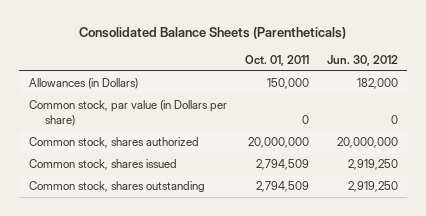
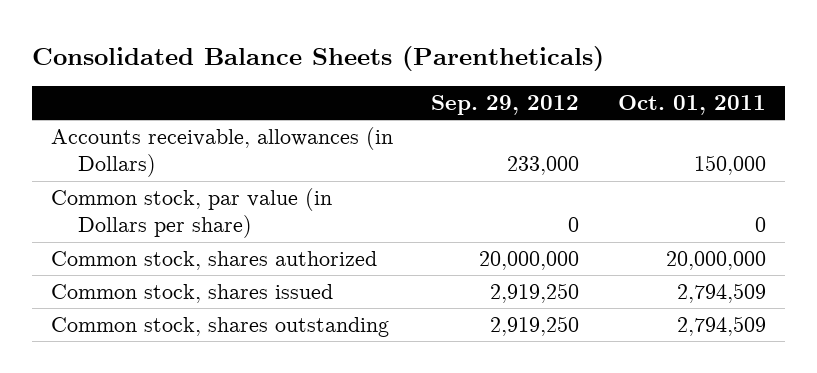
- | Oct. 01, 2011 | Jun. 30, 2012
+ | Sep. 29, 2012 | Oct. 01, 2011
- Allowances (in Dollars) | 150,000 | 182,000
+ Accounts receivable, allowances (in Dollars) | 233,000 | 150,000

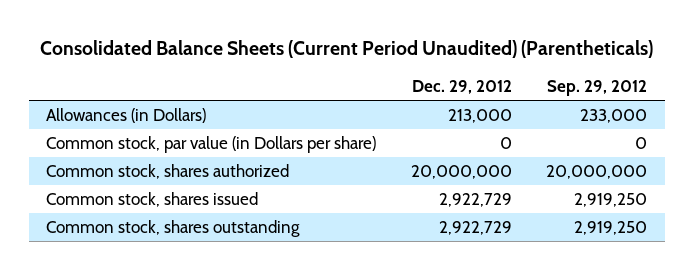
- Consolidated Balance Sheets (Parentheticals)
+ Consolidated Balance Sheets (Current Period Unaudited) (Parentheticals)
- | Sep. 29, 2012 | Oct. 01, 2011
+ | Dec. 29, 2012 | Sep. 29, 2012
- Accounts receivable, allowances (in Dollars) | 233,000 | 150,000
+ Allowances (in Dollars) | 213,000 | 233,000

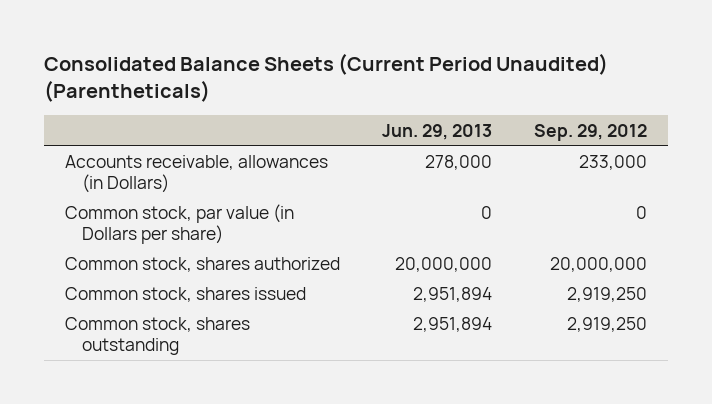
- | Dec. 29, 2012 | Sep. 29, 2012
+ | Jun. 29, 2013 | Sep. 29, 2012
- Allowances (in Dollars) | 213,000 | 233,000
+ Accounts receivable, allowances (in Dollars) | 278,000 | 233,000

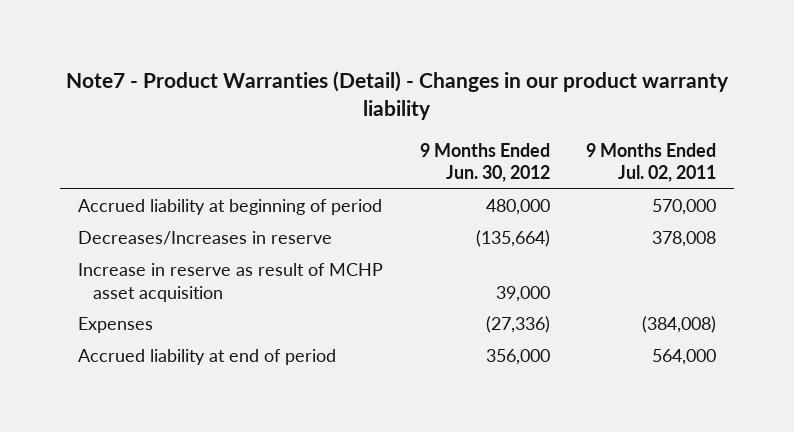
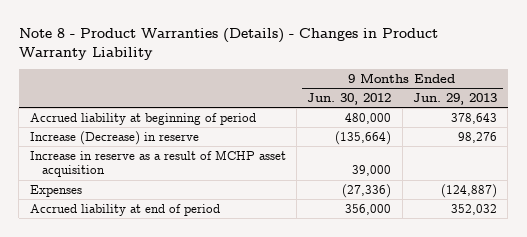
- Note7 - Product Warranties (Detail) - Changes in our product warranty liability
+ Note 8 - Product Warranties (Details) - Changes in Product Warranty Liability
- | 9 Months Ended Jun. 30, 2012 | 9 Months Ended Jul. 02, 2011
+ | 9 Months Ended Jun. 30, 2012 | 9 Months Ended Jun. 29, 2013
- Decreases/Increases in reserve | (135,664) | 378,008
- Increase in reserve as result of MCHP asset acquisition | 39,000 |
+ Increase (Decrease) in reserve | (135,664) | 98,276
+ Increase in reserve as a result of MCHP asset acquisition | 39,000 |

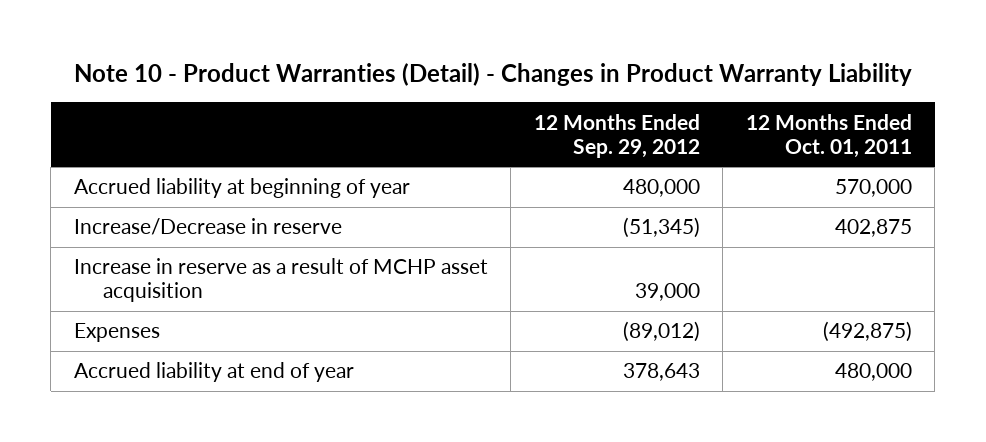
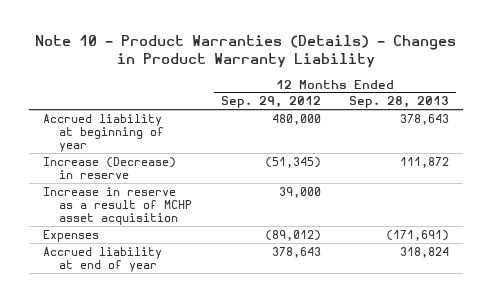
- Note 10 - Product Warranties (Detail) - Changes in Product Warranty Liability
+ Note 10 - Product Warranties (Details) - Changes in Product Warranty Liability
- | 12 Months Ended Sep. 29, 2012 | 12 Months Ended Oct. 01, 2011
+ | 12 Months Ended Sep. 29, 2012 | 12 Months Ended Sep. 28, 2013
- Increase/Decrease in reserve | (51,345) | 402,875
+ Increase (Decrease) in reserve | (51,345) | 111,872

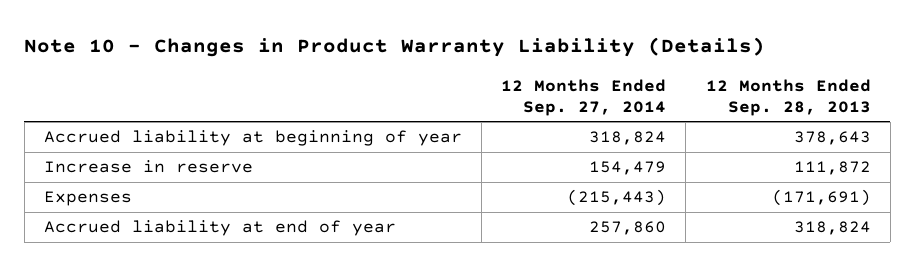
- Note 10 - Product Warranties (Details) - Changes in Product Warranty Liability
+ Note 10 - Changes in Product Warranty Liability (Details)
- | 12 Months Ended Sep. 29, 2012 | 12 Months Ended Sep. 28, 2013
+ | 12 Months Ended Sep. 27, 2014 | 12 Months Ended Sep. 28, 2013
- Increase (Decrease) in reserve | (51,345) | 111,872
- Increase in reserve as a result of MCHP asset acquisition | 39,000 |
+ Increase in reserve | 154,479 | 111,872

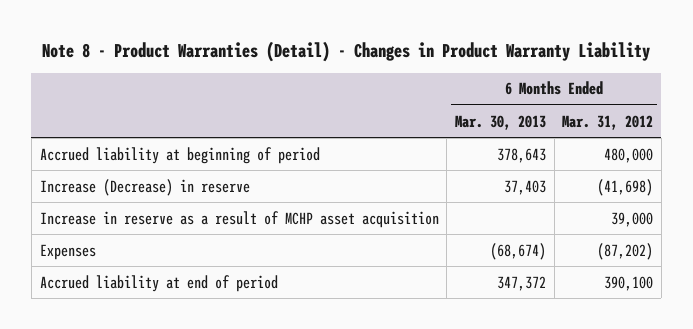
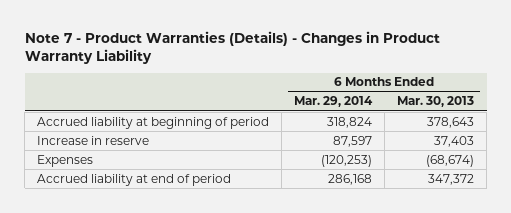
- Note 8 - Product Warranties (Detail) - Changes in Product Warranty Liability
+ Note 7 - Product Warranties (Details) - Changes in Product Warranty Liability
- | 6 Months Ended Mar. 30, 2013 | 6 Months Ended Mar. 31, 2012
+ | 6 Months Ended Mar. 29, 2014 | 6 Months Ended Mar. 30, 2013
- Increase (Decrease) in reserve | 37,403 | (41,698)
- Increase in reserve as a result of MCHP asset acquisition | | 39,000
+ Increase in reserve | 87,597 | 37,403

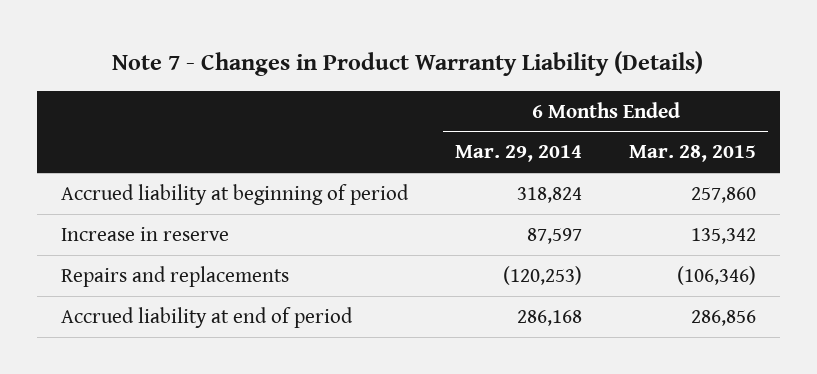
- Note 7 - Product Warranties (Details) - Changes in Product Warranty Liability
+ Note 7 - Changes in Product Warranty Liability (Details)
- | 6 Months Ended Mar. 29, 2014 | 6 Months Ended Mar. 30, 2013
+ | 6 Months Ended Mar. 29, 2014 | 6 Months Ended Mar. 28, 2015
- Expenses | (120,253) | (68,674)
+ Repairs and replacements | (120,253) | (106,346)

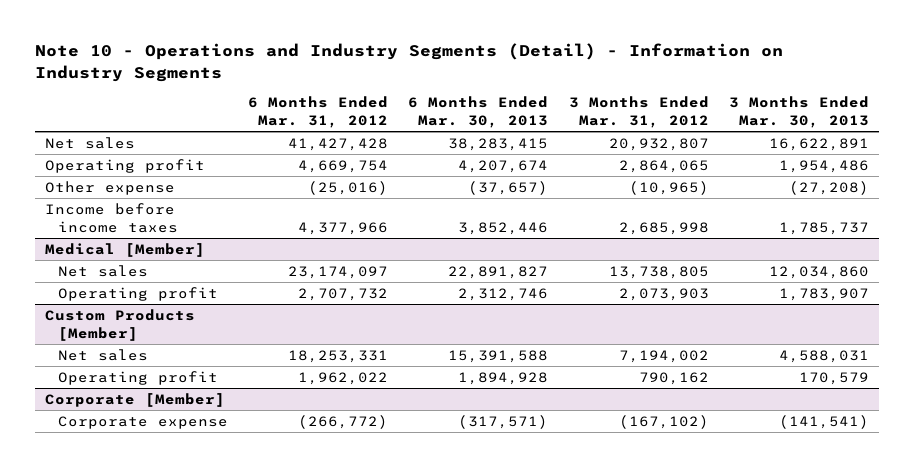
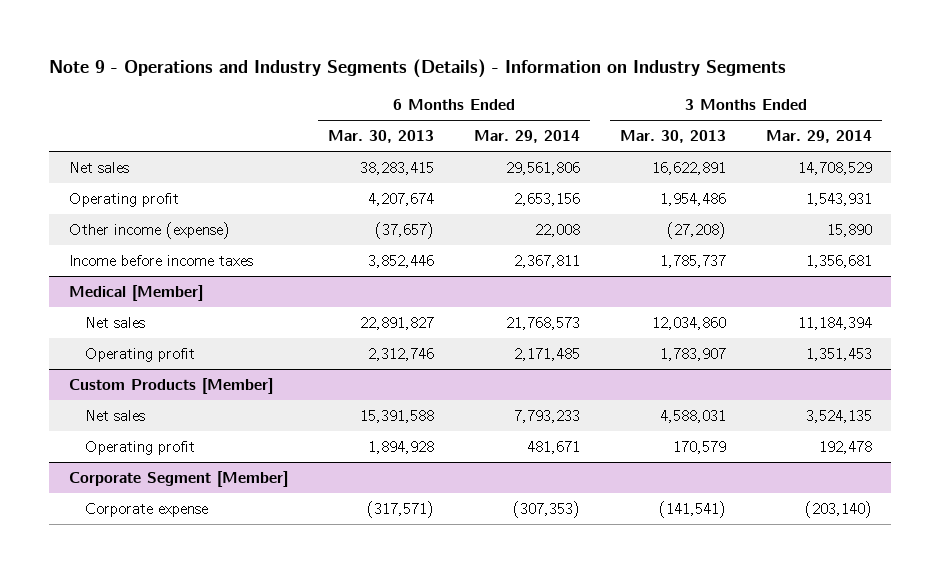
- Note 10 - Operations and Industry Segments (Detail) - Information on Industry Segments
+ Note 9 - Operations and Industry Segments (Details) - Information on Industry Segments
- | 6 Months Ended Mar. 31, 2012 | 6 Months Ended Mar. 30, 2013 | 3 Months Ended Mar. 31, 2012 | 3 Months Ended Mar. 30, 2013
+ | 6 Months Ended Mar. 30, 2013 | 6 Months Ended Mar. 29, 2014 | 3 Months Ended Mar. 30, 2013 | 3 Months Ended Mar. 29, 2014
- Other expense | (25,016) | (37,657) | (10,965) | (27,208)
+ Other income (expense) | (37,657) | 22,008 | (27,208) | 15,890
- Corporate [Member]
+ Corporate Segment [Member]

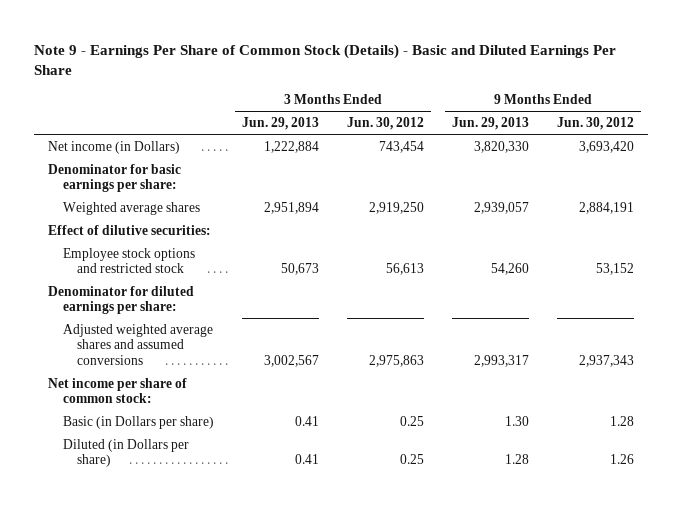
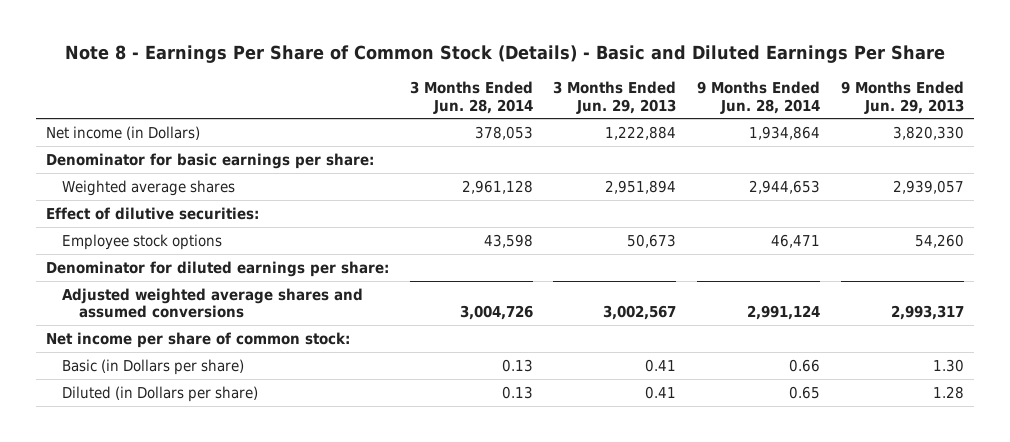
- Note 9 - Earnings Per Share of Common Stock (Details) - Basic and Diluted Earnings Per Share
+ Note 8 - Earnings Per Share of Common Stock (Details) - Basic and Diluted Earnings Per Share
- | 3 Months Ended Jun. 29, 2013 | 3 Months Ended Jun. 30, 2012 | 9 Months Ended Jun. 29, 2013 | 9 Months Ended Jun. 30, 2012
+ | 3 Months Ended Jun. 28, 2014 | 3 Months Ended Jun. 29, 2013 | 9 Months Ended Jun. 28, 2014 | 9 Months Ended Jun. 29, 2013
- Employee stock options and restricted stock | 50,673 | 56,613 | 54,260 | 53,152
+ Employee stock options | 43,598 | 50,673 | 46,471 | 54,260

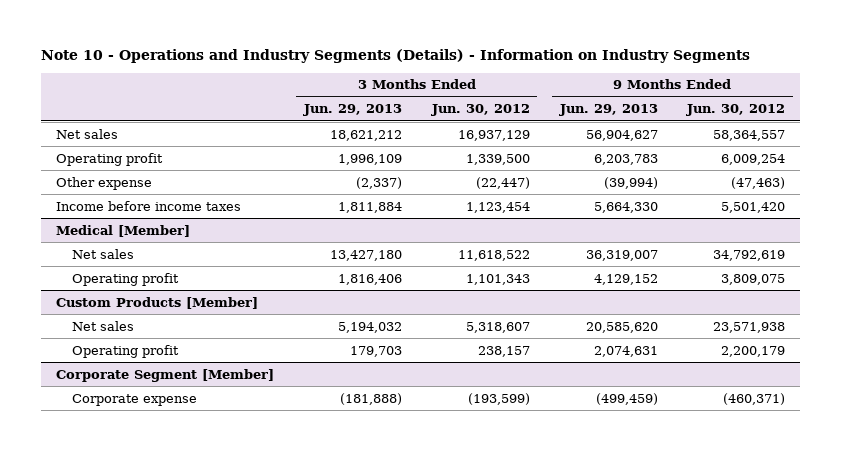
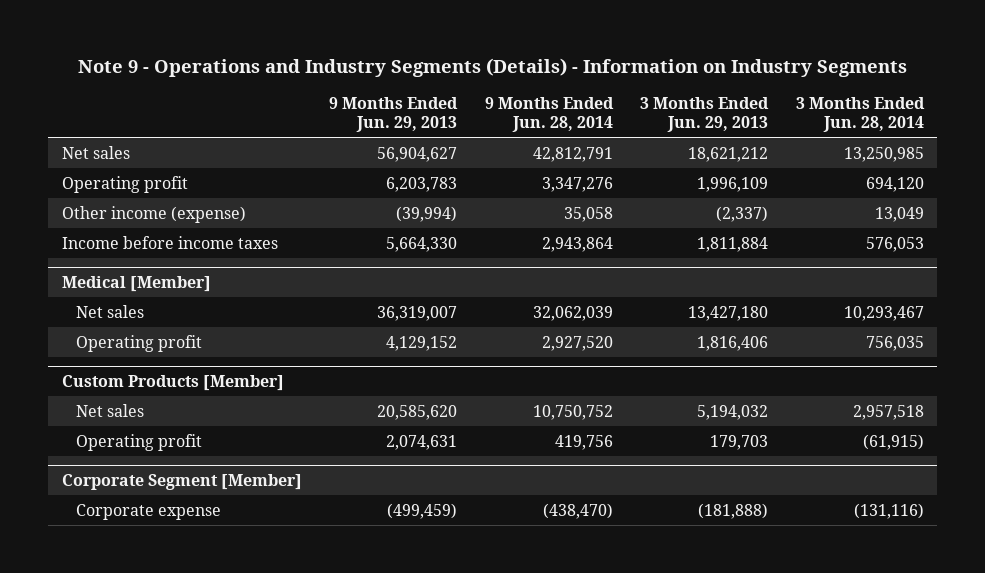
- Note 10 - Operations and Industry Segments (Details) - Information on Industry Segments
+ Note 9 - Operations and Industry Segments (Details) - Information on Industry Segments
- | 3 Months Ended Jun. 29, 2013 | 3 Months Ended Jun. 30, 2012 | 9 Months Ended Jun. 29, 2013 | 9 Months Ended Jun. 30, 2012
+ | 9 Months Ended Jun. 29, 2013 | 9 Months Ended Jun. 28, 2014 | 3 Months Ended Jun. 29, 2013 | 3 Months Ended Jun. 28, 2014
- Other expense | (2,337) | (22,447) | (39,994) | (47,463)
+ Other income (expense) | (39,994) | 35,058 | (2,337) | 13,049

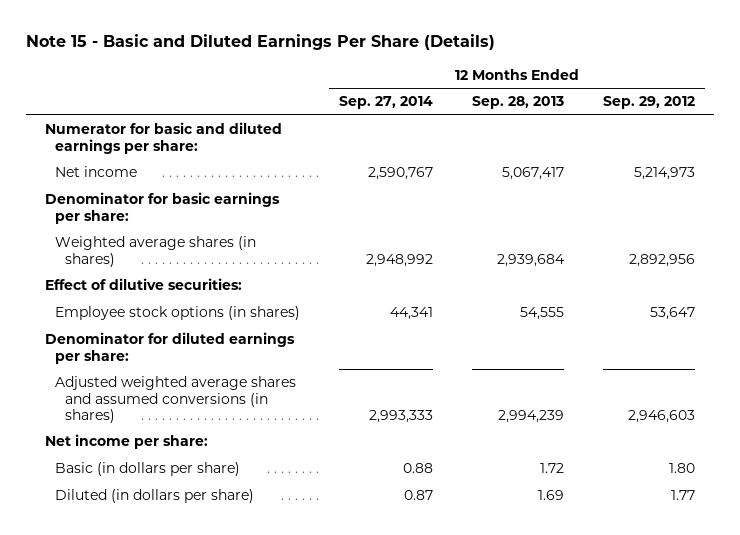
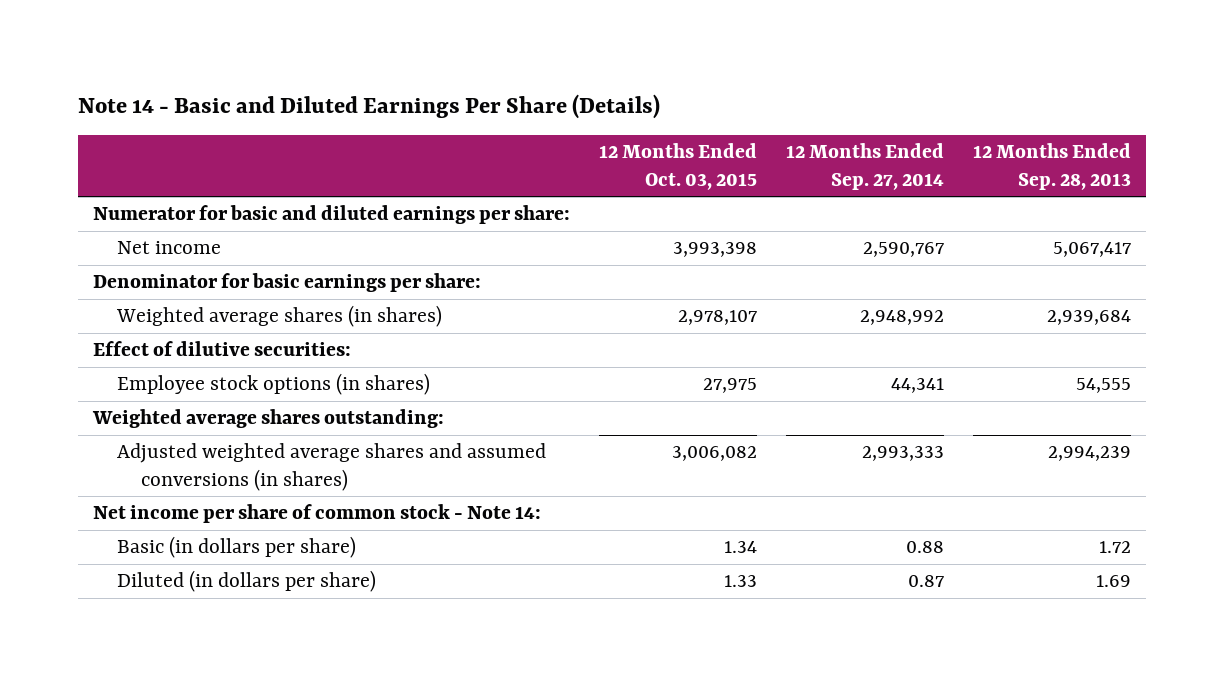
- Note 15 - Basic and Diluted Earnings Per Share (Details)
+ Note 14 - Basic and Diluted Earnings Per Share (Details)
- | 12 Months Ended Sep. 27, 2014 | 12 Months Ended Sep. 28, 2013 | 12 Months Ended Sep. 29, 2012
+ | 12 Months Ended Oct. 03, 2015 | 12 Months Ended Sep. 27, 2014 | 12 Months Ended Sep. 28, 2013
- Denominator for diluted earnings per share:
+ Weighted average shares outstanding:
- Net income per share:
+ Net income per share of common stock - Note 14:

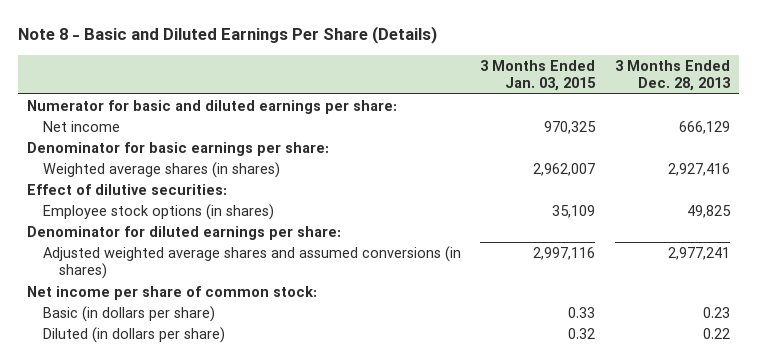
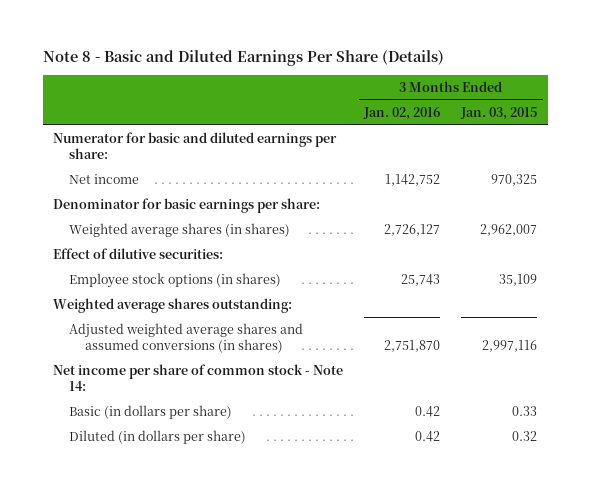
- | 3 Months Ended Jan. 03, 2015 | 3 Months Ended Dec. 28, 2013
+ | 3 Months Ended Jan. 02, 2016 | 3 Months Ended Jan. 03, 2015
- Denominator for diluted earnings per share:
+ Weighted average shares outstanding:
- Net income per share of common stock:
+ Net income per share of common stock - Note 14:

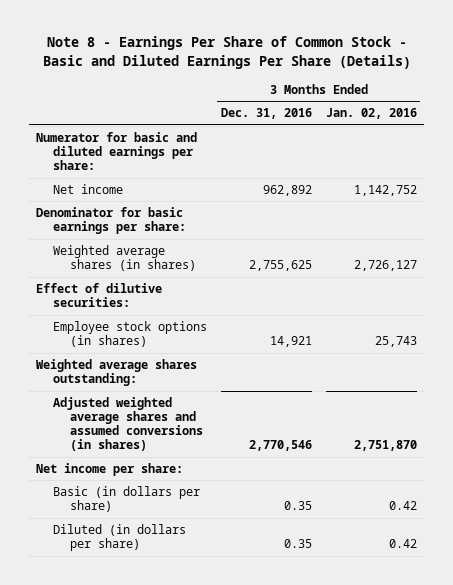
- Note 8 - Basic and Diluted Earnings Per Share (Details)
+ Note 8 - Earnings Per Share of Common Stock - Basic and Diluted Earnings Per Share (Details)
- | 3 Months Ended Jan. 02, 2016 | 3 Months Ended Jan. 03, 2015
+ | 3 Months Ended Dec. 31, 2016 | 3 Months Ended Jan. 02, 2016
- Net income per share of common stock - Note 14:
+ Net income per share:

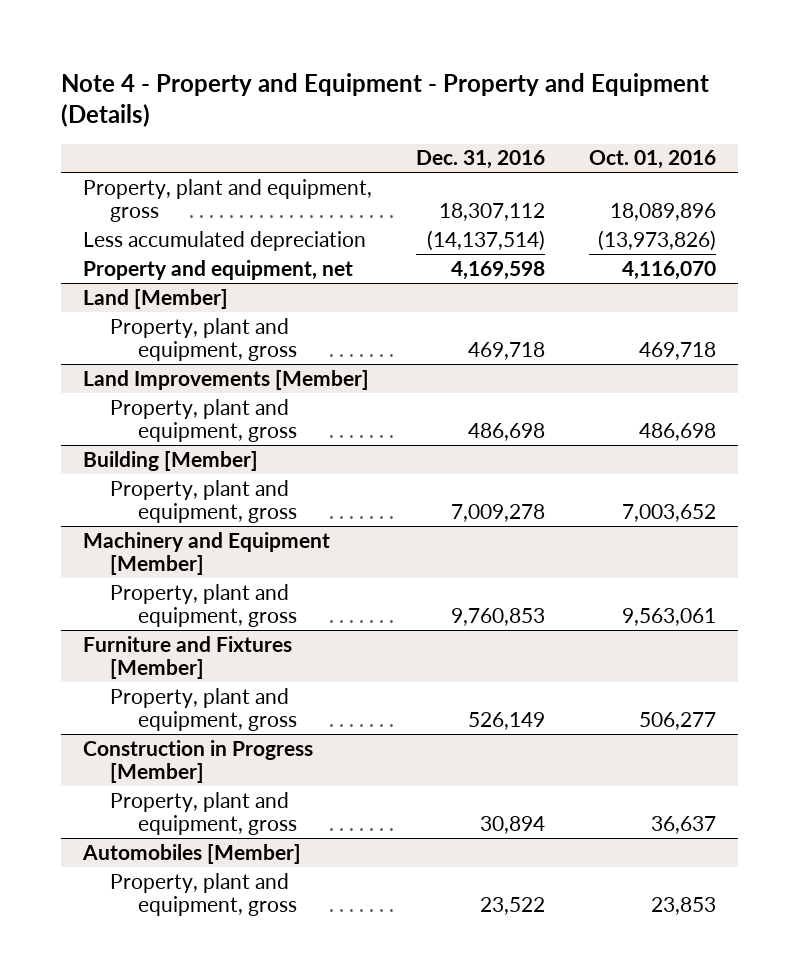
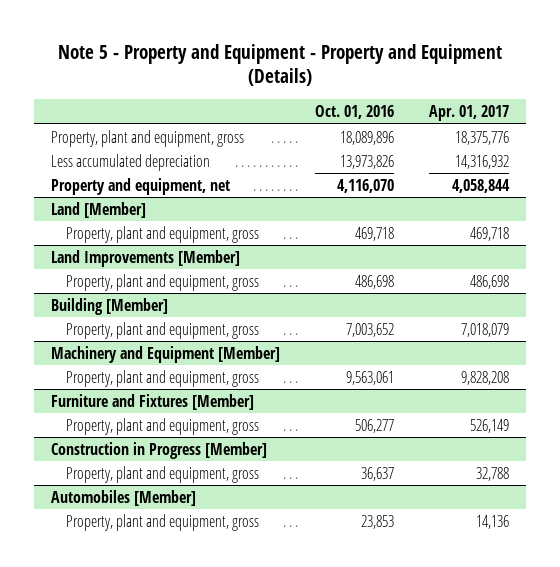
- Note 4 - Property and Equipment - Property and Equipment (Details)
+ Note 5 - Property and Equipment - Property and Equipment (Details)
- | Dec. 31, 2016 | Oct. 01, 2016
+ | Oct. 01, 2016 | Apr. 01, 2017
- Less accumulated depreciation | (14,137,514) | (13,973,826)
+ Less accumulated depreciation | 13,973,826 | 14,316,932

